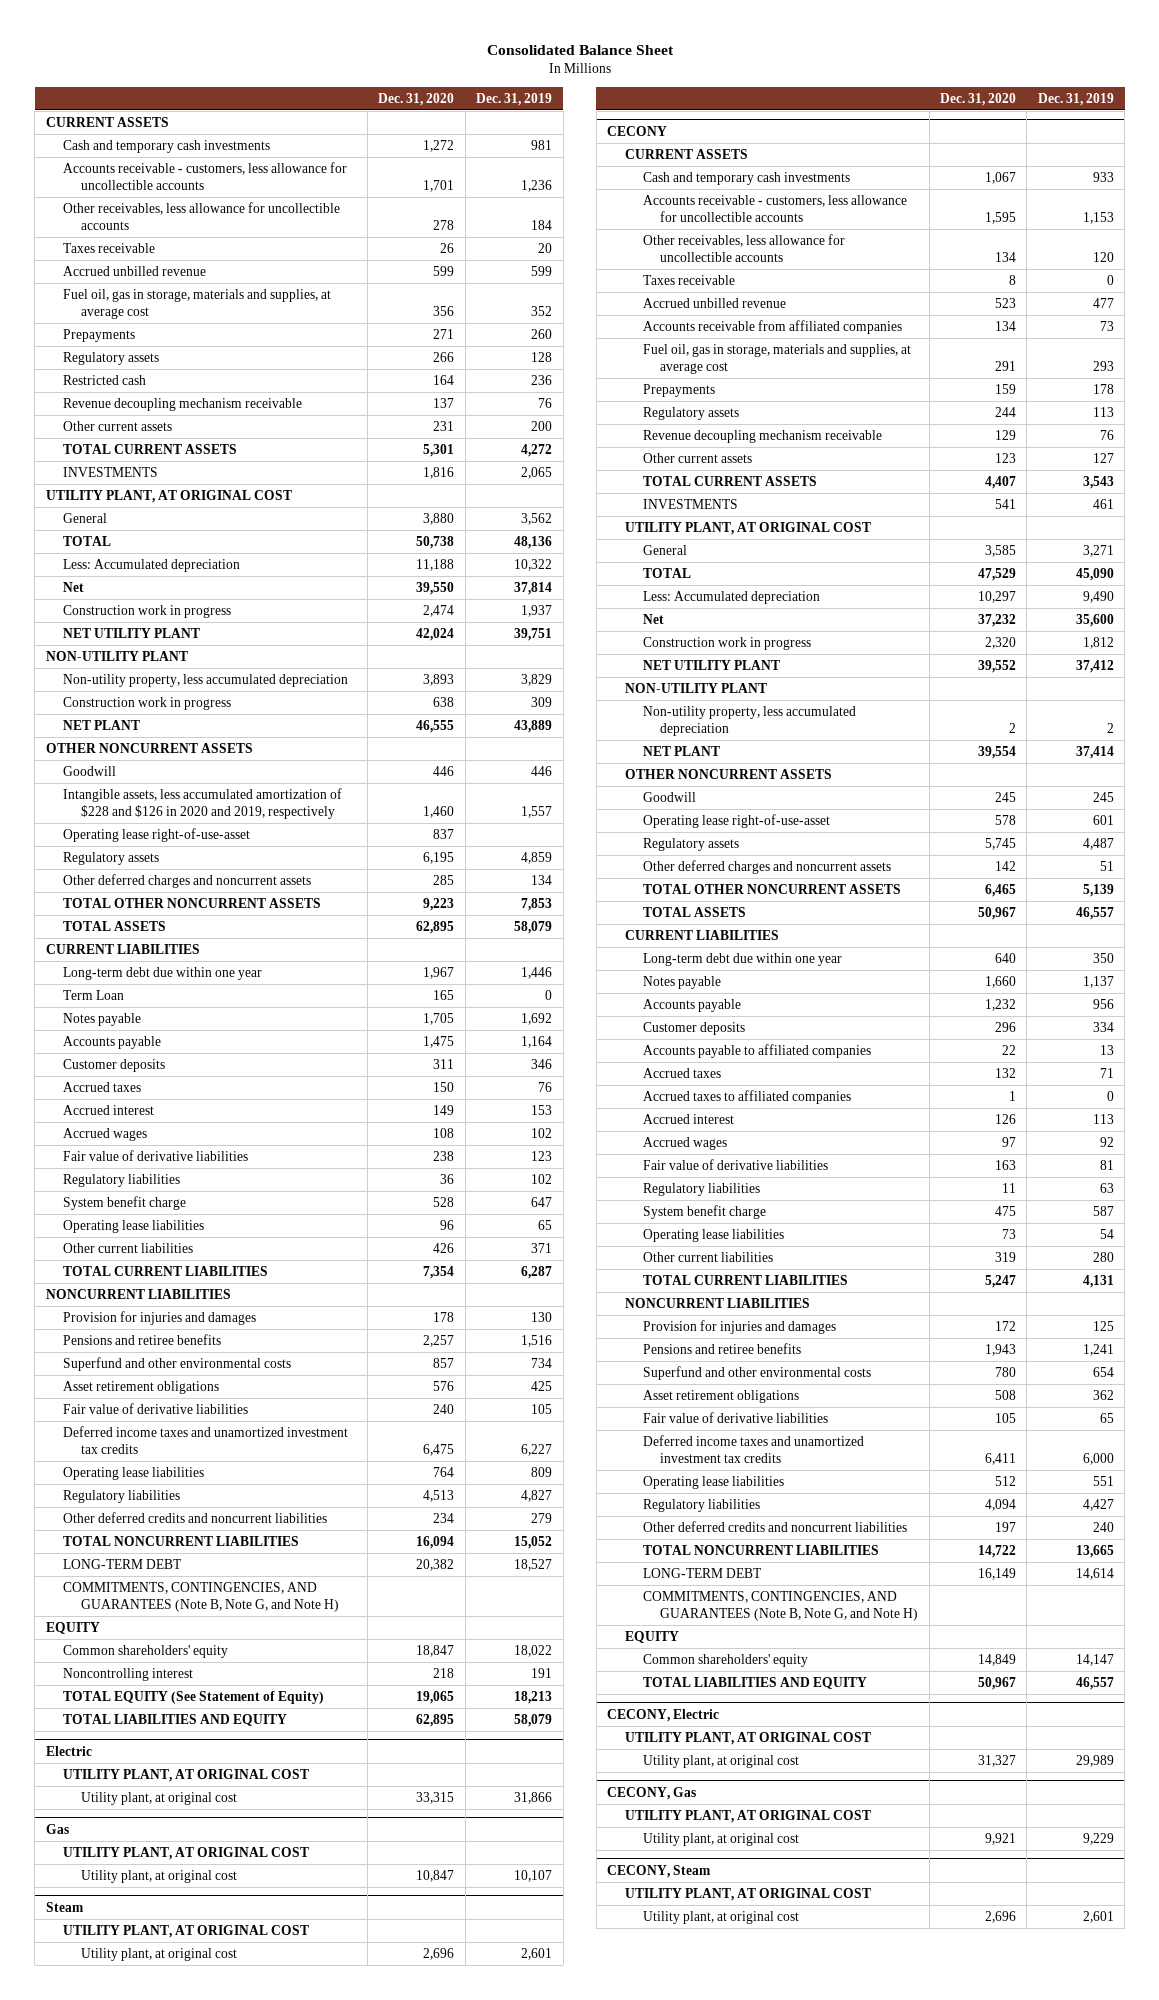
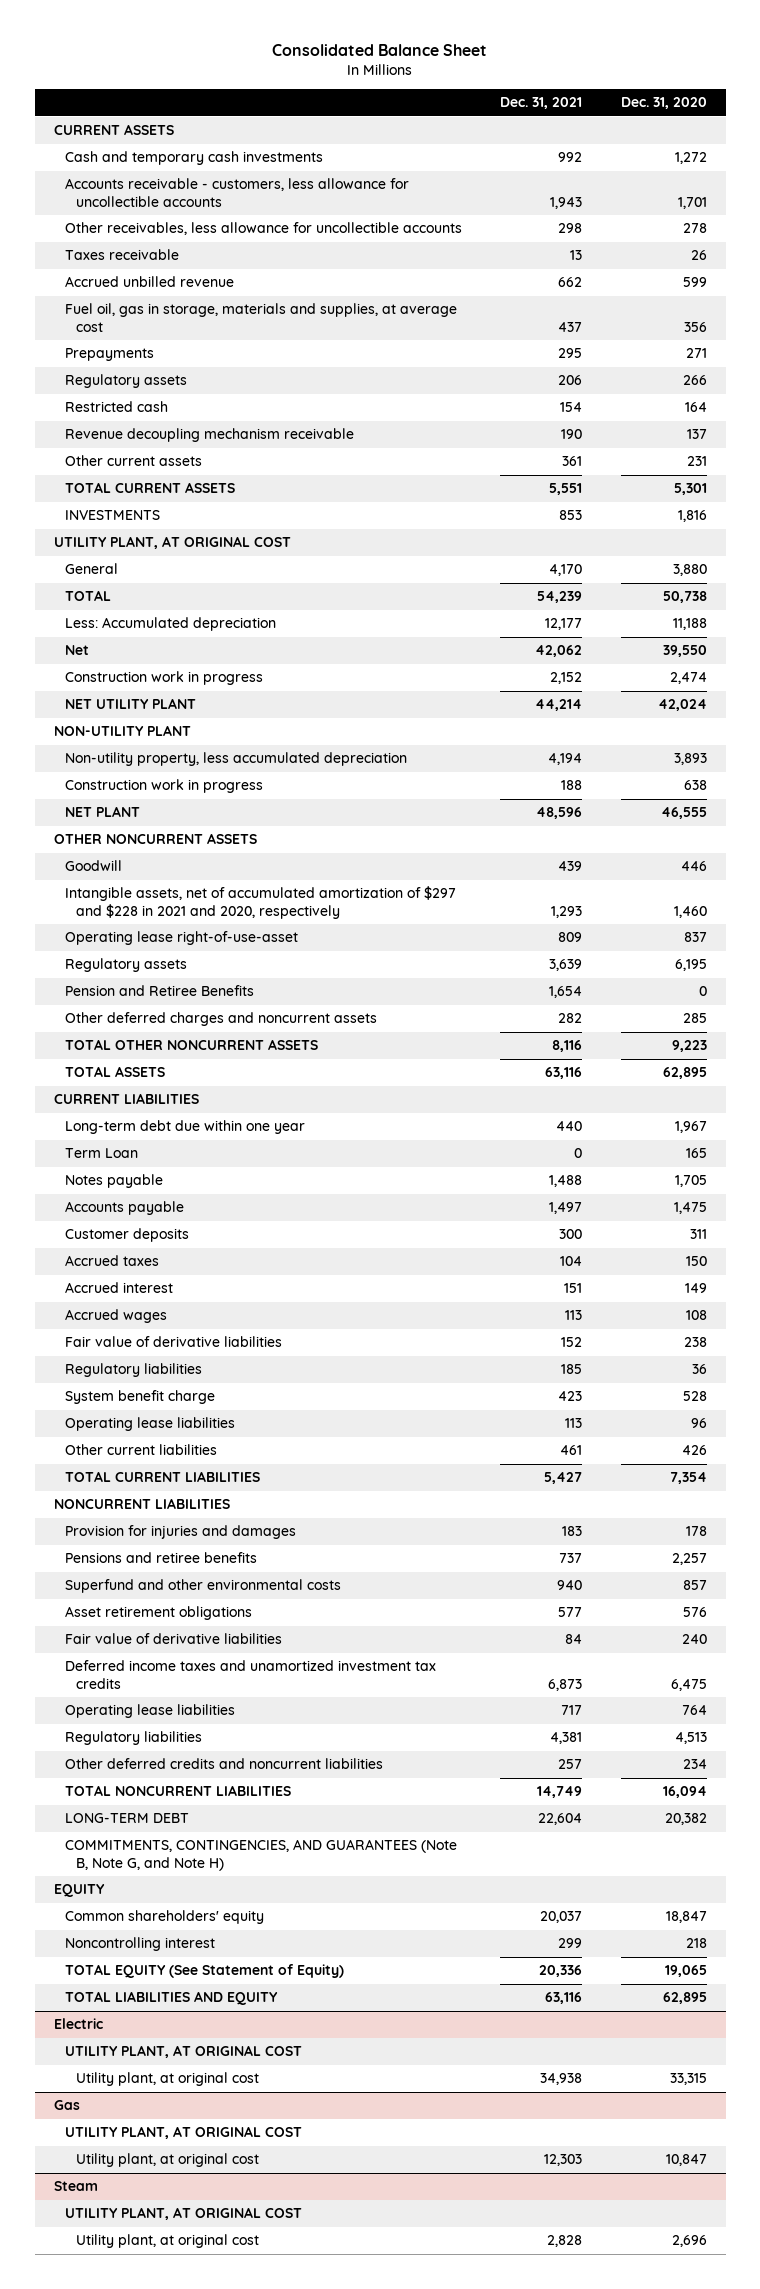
- | Dec. 31, 2020 | Dec. 31, 2019
+ | Dec. 31, 2021 | Dec. 31, 2020
- Intangible assets, less accumulated amortization of $228 and $126 in 2020 and 2019, respectively | 1,460 | 1,557
+ Intangible assets, net of accumulated amortization of $297 and $228 in 2021 and 2020, respectively | 1,293 | 1,460
+ Pension and Retiree Benefits | 1,654 | 0
- CECONY
- CURRENT ASSETS
- Cash and temporary cash investments | 1,067 | 933
- Accounts receivable - customers, less allowance for uncollectible accounts | 1,595 | 1,153
- Other receivables, less allowance for uncollectible accounts | 134 | 120
- Taxes receivable | 8 | 0
- Accrued unbilled revenue | 523 | 477
- Accounts receivable from affiliated companies | 134 | 73
- Fuel oil, gas in storage, materials and supplies, at average cost | 291 | 293
- Prepayments | 159 | 178
- Regulatory assets | 244 | 113
- Revenue decoupling mechanism receivable | 129 | 76
- Other current assets | 123 | 127
- TOTAL CURRENT ASSETS | 4,407 | 3,543
- INVESTMENTS | 541 | 461
- UTILITY PLANT, AT ORIGINAL COST
- General | 3,585 | 3,271
- TOTAL | 47,529 | 45,090
- Less: Accumulated depreciation | 10,297 | 9,490
- Net | 37,232 | 35,600
- Construction work in progress | 2,320 | 1,812
- NET UTILITY PLANT | 39,552 | 37,412
- NON-UTILITY PLANT
- Non-utility property, less accumulated depreciation | 2 | 2
- NET PLANT | 39,554 | 37,414
- OTHER NONCURRENT ASSETS
- Goodwill | 245 | 245
- Operating lease right-of-use-asset | 578 | 601
- Regulatory assets | 5,745 | 4,487
- Other deferred charges and noncurrent assets | 142 | 51
- TOTAL OTHER NONCURRENT ASSETS | 6,465 | 5,139
- TOTAL ASSETS | 50,967 | 46,557
- CURRENT LIABILITIES
- Long-term debt due within one year | 640 | 350
- Notes payable | 1,660 | 1,137
- Accounts payable | 1,232 | 956
- Customer deposits | 296 | 334
- Accounts payable to affiliated companies | 22 | 13
- Accrued taxes | 132 | 71
- Accrued taxes to affiliated companies | 1 | 0
- Accrued interest | 126 | 113
- Accrued wages | 97 | 92
- Fair value of derivative liabilities | 163 | 81
- Regulatory liabilities | 11 | 63
- System benefit charge | 475 | 587
- Operating lease liabilities | 73 | 54
- Other current liabilities | 319 | 280
- TOTAL CURRENT LIABILITIES | 5,247 | 4,131
- NONCURRENT LIABILITIES
- Provision for injuries and damages | 172 | 125
- Pensions and retiree benefits | 1,943 | 1,241
- Superfund and other environmental costs | 780 | 654
- Asset retirement obligations | 508 | 362
- Fair value of derivative liabilities | 105 | 65
- Deferred income taxes and unamortized investment tax credits | 6,411 | 6,000
- Operating lease liabilities | 512 | 551
- Regulatory liabilities | 4,094 | 4,427
- Other deferred credits and noncurrent liabilities | 197 | 240
- TOTAL NONCURRENT LIABILITIES | 14,722 | 13,665
- LONG-TERM DEBT | 16,149 | 14,614
- COMMITMENTS, CONTINGENCIES, AND GUARANTEES (Note B, Note G, and Note H)
- EQUITY
- Common shareholders' equity | 14,849 | 14,147
- TOTAL LIABILITIES AND EQUITY | 50,967 | 46,557
- CECONY, Electric
- UTILITY PLANT, AT ORIGINAL COST
- Utility plant, at original cost | 31,327 | 29,989
- CECONY, Gas
- UTILITY PLANT, AT ORIGINAL COST
- Utility plant, at original cost | 9,921 | 9,229
- CECONY, Steam
- UTILITY PLANT, AT ORIGINAL COST
- Utility plant, at original cost | 2,696 | 2,601

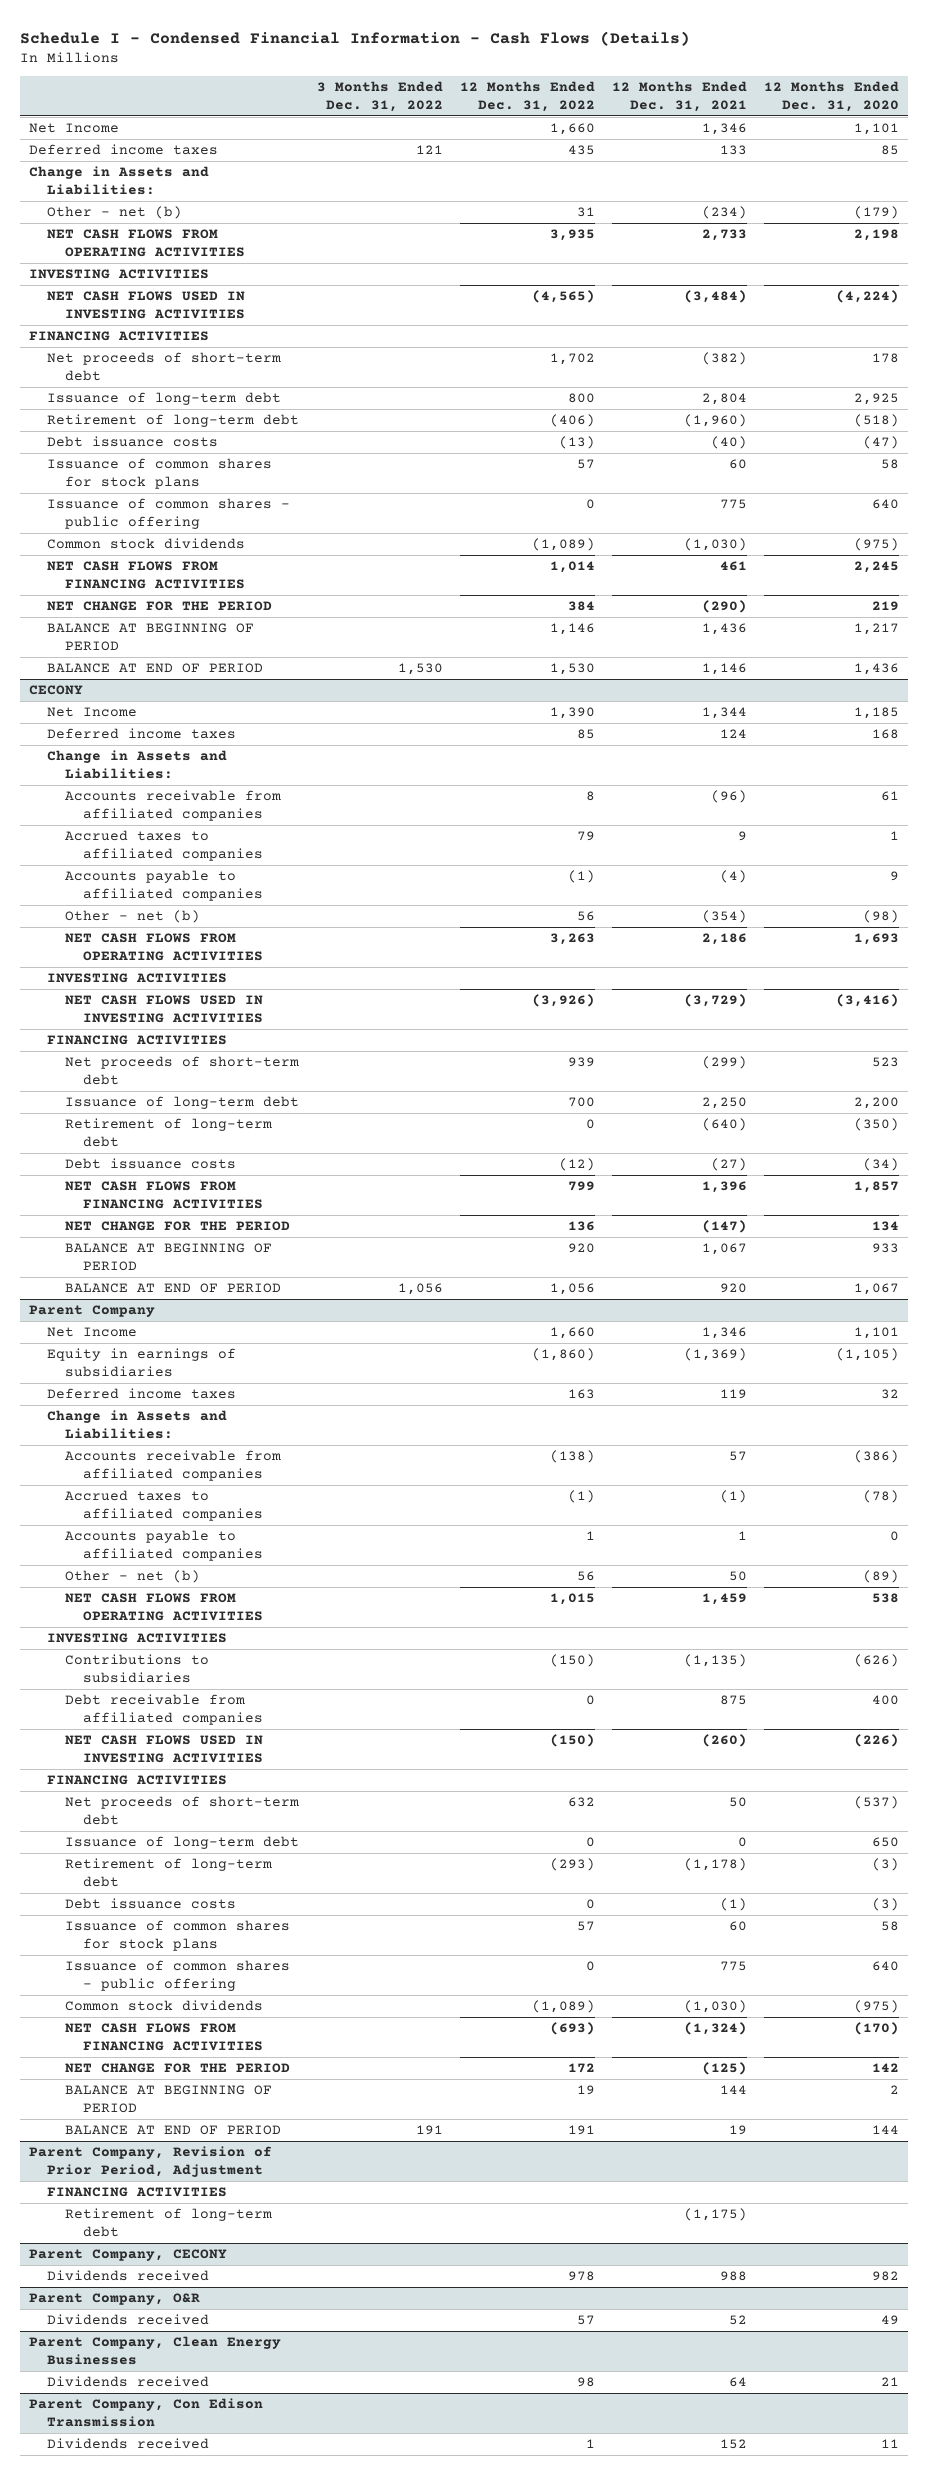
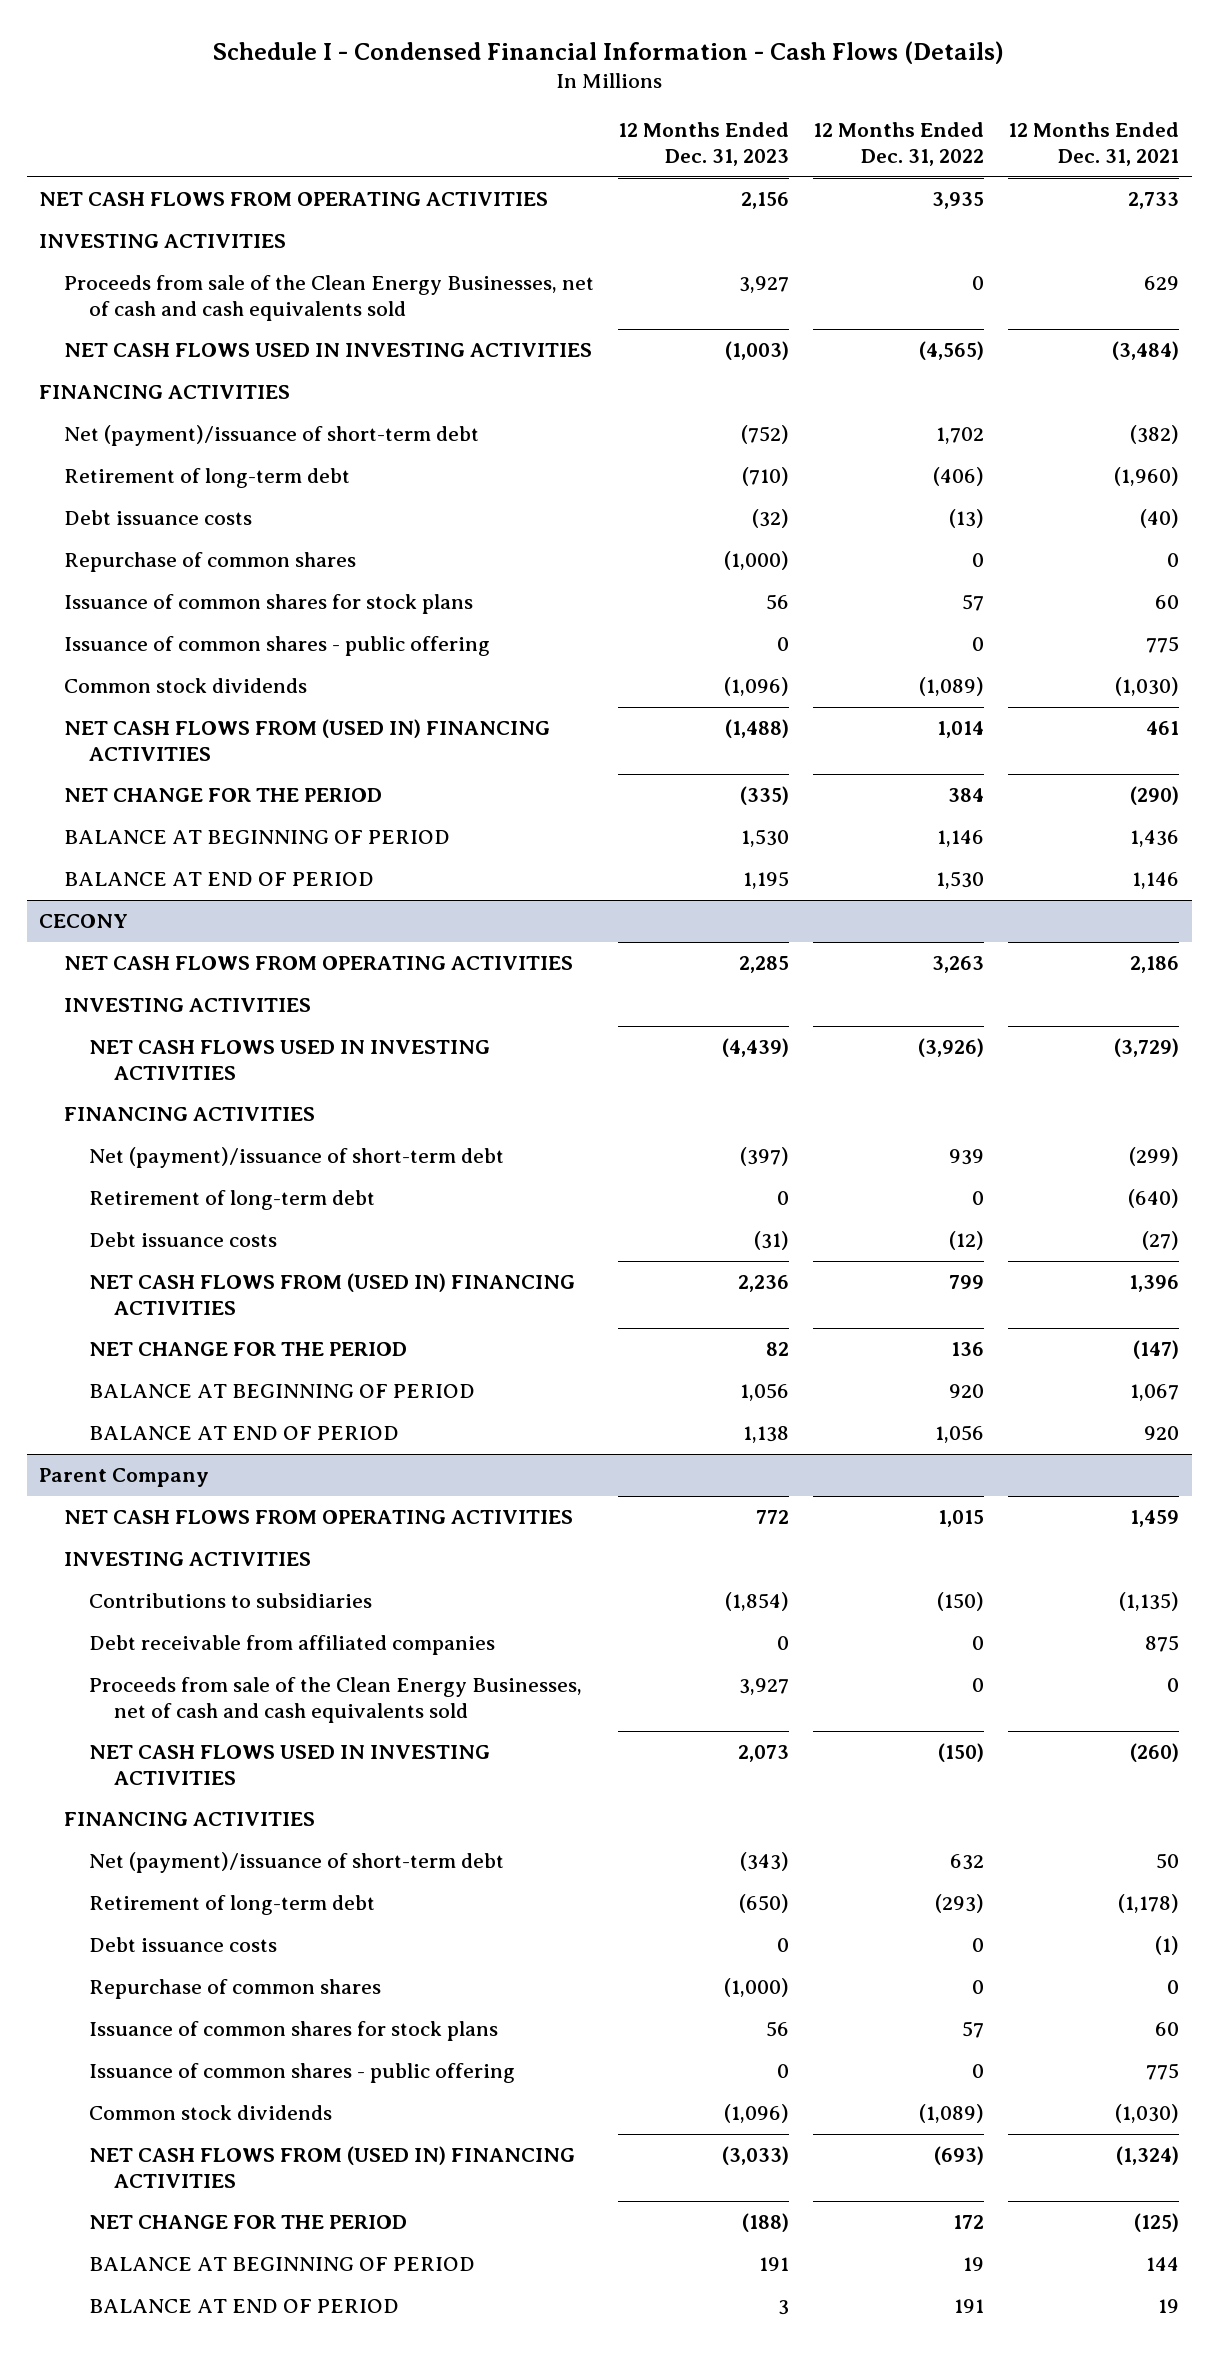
- | 3 Months Ended Dec. 31, 2022 | 12 Months Ended Dec. 31, 2022 | 12 Months Ended Dec. 31, 2021 | 12 Months Ended Dec. 31, 2020
+ | 12 Months Ended Dec. 31, 2023 | 12 Months Ended Dec. 31, 2022 | 12 Months Ended Dec. 31, 2021
- Net Income | | 1,660 | 1,346 | 1,101
- Deferred income taxes | 121 | 435 | 133 | 85
- Change in Assets and Liabilities:
- Other - net (b) | | 31 | (234) | (179)
+ Proceeds from sale of the Clean Energy Businesses, net of cash and cash equivalents sold | 3,927 | 0 | 629
- Net proceeds of short-term debt | | 1,702 | (382) | 178
- Issuance of long-term debt | | 800 | 2,804 | 2,925
+ Net (payment)/issuance of short-term debt | (752) | 1,702 | (382)
+ Repurchase of common shares | (1,000) | 0 | 0
- NET CASH FLOWS FROM FINANCING ACTIVITIES | | 1,014 | 461 | 2,245
+ NET CASH FLOWS FROM (USED IN) FINANCING ACTIVITIES | (1,488) | 1,014 | 461
@ CECONY
- Net Income | | 1,390 | 1,344 | 1,185
- Deferred income taxes | | 85 | 124 | 168
- Change in Assets and Liabilities:
- Accounts receivable from affiliated companies | | 8 | (96) | 61
- Accrued taxes to affiliated companies | | 79 | 9 | 1
- Accounts payable to affiliated companies | | (1) | (4) | 9
- Other - net (b) | | 56 | (354) | (98)
- Net proceeds of short-term debt | | 939 | (299) | 523
- Issuance of long-term debt | | 700 | 2,250 | 2,200
+ Net (payment)/issuance of short-term debt | (397) | 939 | (299)
- NET CASH FLOWS FROM FINANCING ACTIVITIES | | 799 | 1,396 | 1,857
+ NET CASH FLOWS FROM (USED IN) FINANCING ACTIVITIES | 2,236 | 799 | 1,396
@ Parent Company
- Net Income | | 1,660 | 1,346 | 1,101
- Equity in earnings of subsidiaries | | (1,860) | (1,369) | (1,105)
- Deferred income taxes | | 163 | 119 | 32
- Change in Assets and Liabilities:
- Accounts receivable from affiliated companies | | (138) | 57 | (386)
- Accrued taxes to affiliated companies | | (1) | (1) | (78)
- Accounts payable to affiliated companies | | 1 | 1 | 0
- Other - net (b) | | 56 | 50 | (89)
+ Proceeds from sale of the Clean Energy Businesses, net of cash and cash equivalents sold | 3,927 | 0 | 0
- Net proceeds of short-term debt | | 632 | 50 | (537)
- Issuance of long-term debt | | 0 | 0 | 650
+ Net (payment)/issuance of short-term debt | (343) | 632 | 50
+ Repurchase of common shares | (1,000) | 0 | 0
- NET CASH FLOWS FROM FINANCING ACTIVITIES | | (693) | (1,324) | (170)
+ NET CASH FLOWS FROM (USED IN) FINANCING ACTIVITIES | (3,033) | (693) | (1,324)
- Parent Company, Revision of Prior Period, Adjustment
- FINANCING ACTIVITIES
- Retirement of long-term debt | | | (1,175) |
- Parent Company, CECONY
- Dividends received | | 978 | 988 | 982
- Parent Company, O&R
- Dividends received | | 57 | 52 | 49
- Parent Company, Clean Energy Businesses
- Dividends received | | 98 | 64 | 21
- Parent Company, Con Edison Transmission
- Dividends received | | 1 | 152 | 11

